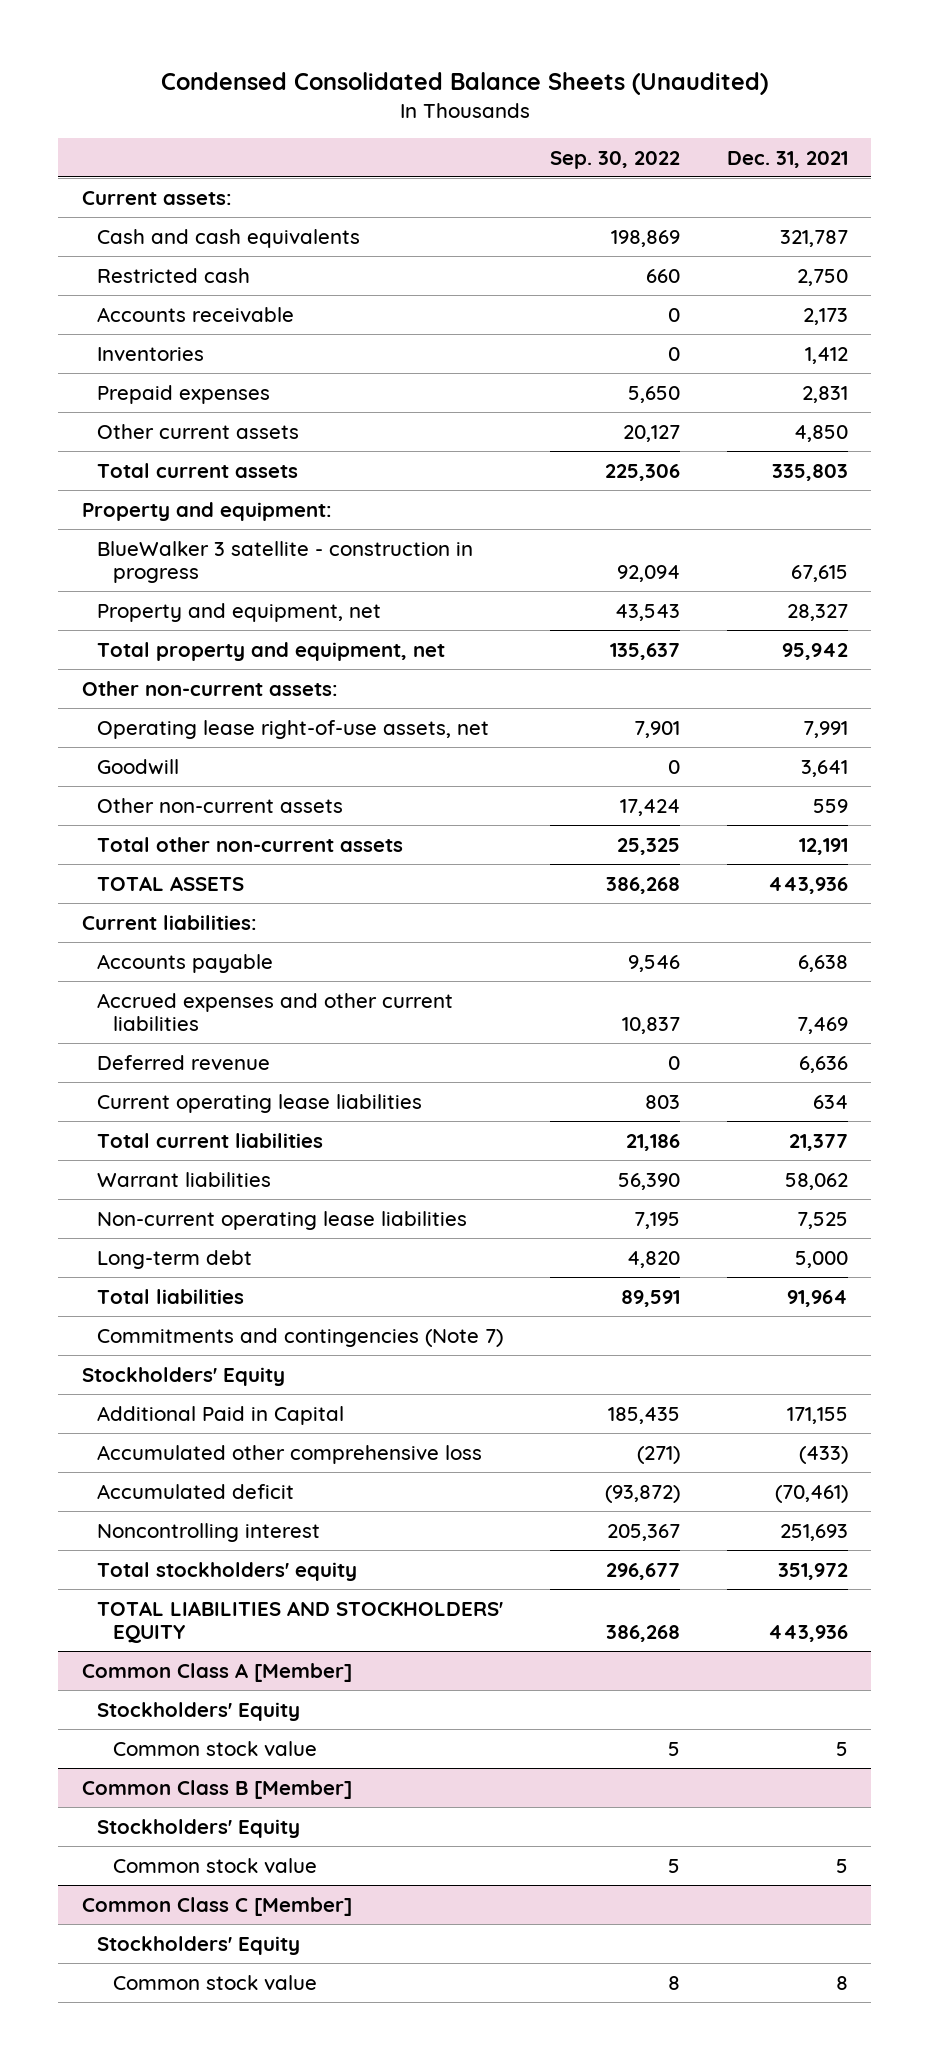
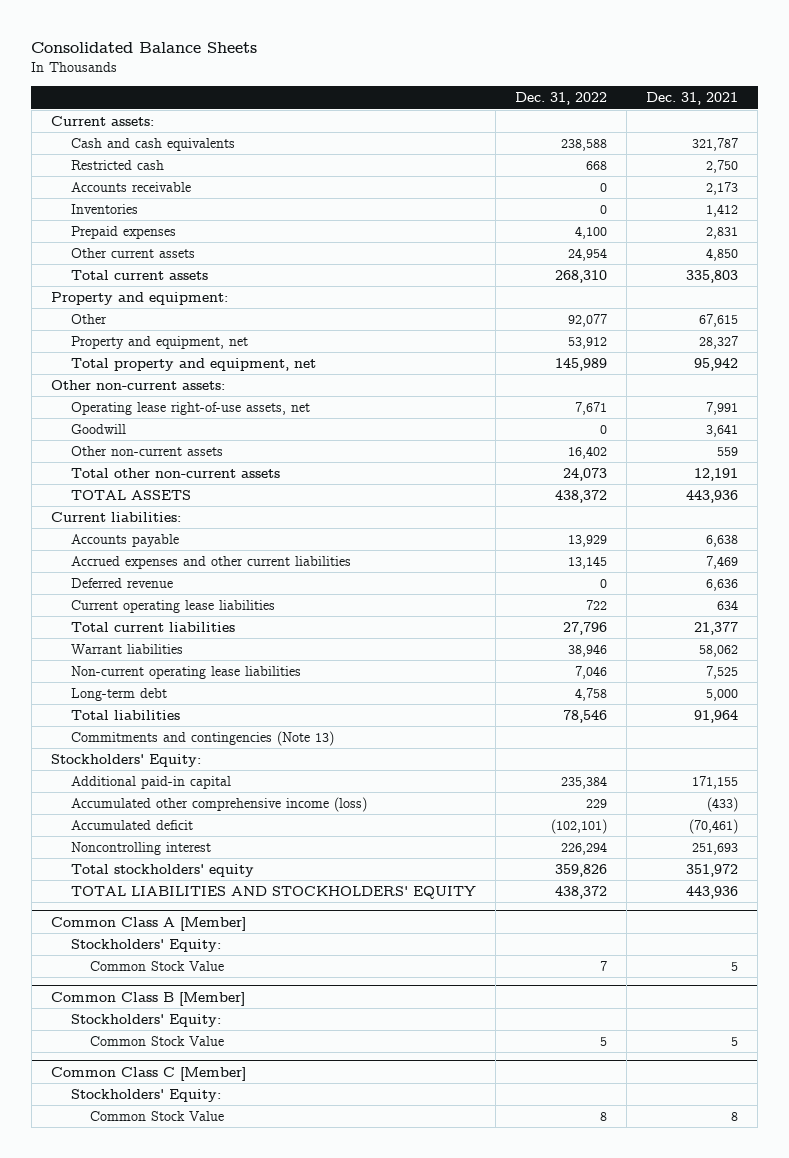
- Condensed Consolidated Balance Sheets (Unaudited)
+ Consolidated Balance Sheets
- | Sep. 30, 2022 | Dec. 31, 2021
+ | Dec. 31, 2022 | Dec. 31, 2021
- BlueWalker 3 satellite - construction in progress | 92,094 | 67,615
+ Other | 92,077 | 67,615
- Commitments and contingencies (Note 7)
- Stockholders' Equity
- Additional Paid in Capital | 185,435 | 171,155
- Accumulated other comprehensive loss | (271) | (433)
+ Commitments and contingencies (Note 13)
+ Stockholders' Equity:
+ Additional paid-in capital | 235,384 | 171,155
+ Accumulated other comprehensive income (loss) | 229 | (433)
@ Common Class A [Member]
- Stockholders' Equity
- Common stock value | 5 | 5
+ Stockholders' Equity:
+ Common Stock Value | 7 | 5
@ Common Class B [Member]
- Stockholders' Equity
- Common stock value | 5 | 5
+ Stockholders' Equity:
+ Common Stock Value | 5 | 5
@ Common Class C [Member]
- Stockholders' Equity
- Common stock value | 8 | 8
+ Stockholders' Equity:
+ Common Stock Value | 8 | 8

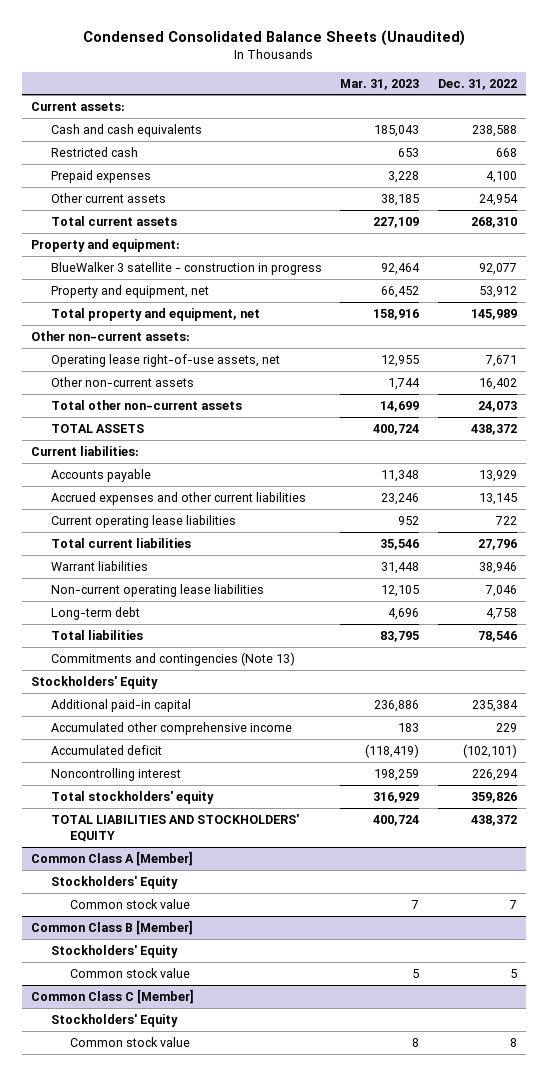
- Consolidated Balance Sheets
+ Condensed Consolidated Balance Sheets (Unaudited)
- | Dec. 31, 2022 | Dec. 31, 2021
+ | Mar. 31, 2023 | Dec. 31, 2022
- Accounts receivable | 0 | 2,173
- Inventories | 0 | 1,412
- Other | 92,077 | 67,615
+ BlueWalker 3 satellite - construction in progress | 92,464 | 92,077
- Goodwill | 0 | 3,641
- Deferred revenue | 0 | 6,636
- Stockholders' Equity:
+ Stockholders' Equity
- Accumulated other comprehensive income (loss) | 229 | (433)
+ Accumulated other comprehensive income | 183 | 229
@ Common Class A [Member]
- Stockholders' Equity:
- Common Stock Value | 7 | 5
+ Stockholders' Equity
+ Common stock value | 7 | 7
@ Common Class B [Member]
- Stockholders' Equity:
- Common Stock Value | 5 | 5
+ Stockholders' Equity
+ Common stock value | 5 | 5
@ Common Class C [Member]
- Stockholders' Equity:
- Common Stock Value | 8 | 8
+ Stockholders' Equity
+ Common stock value | 8 | 8

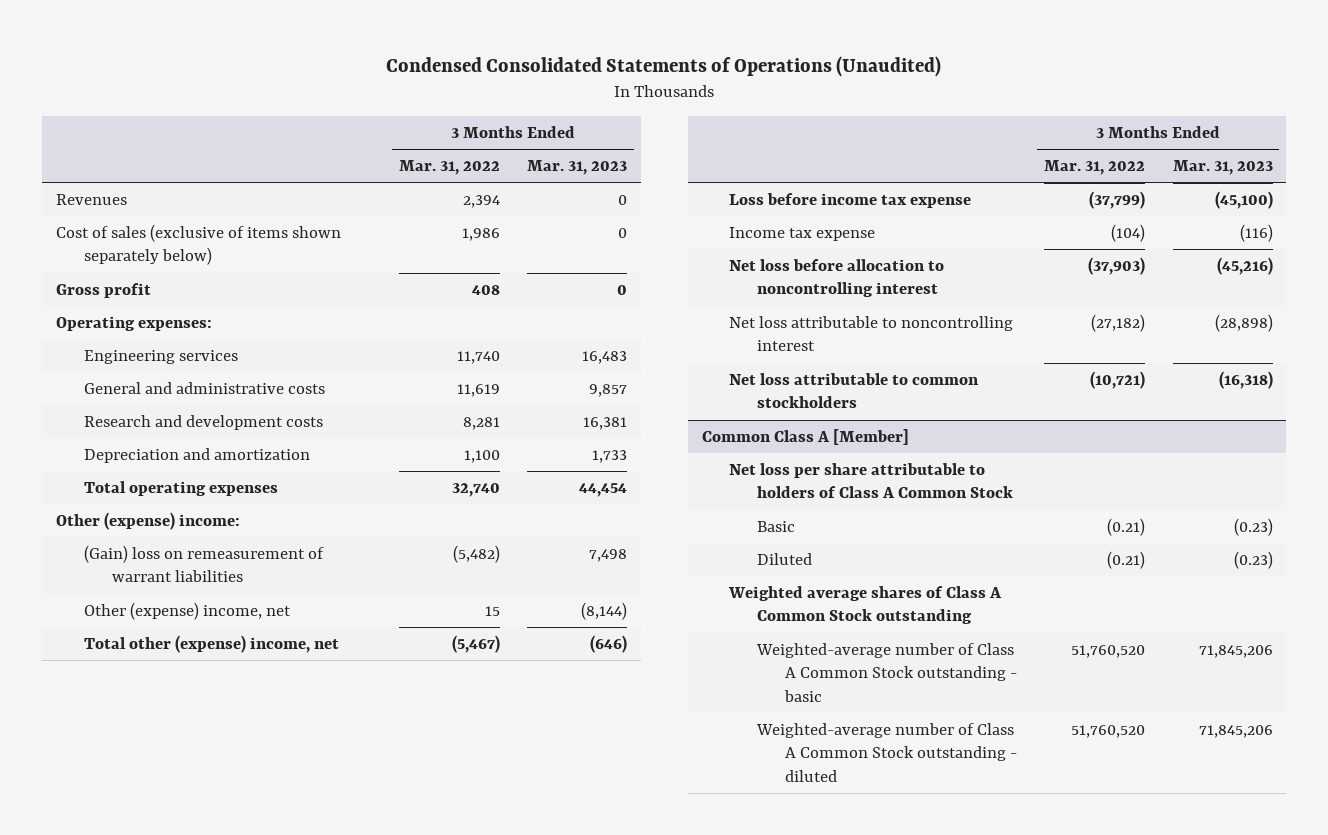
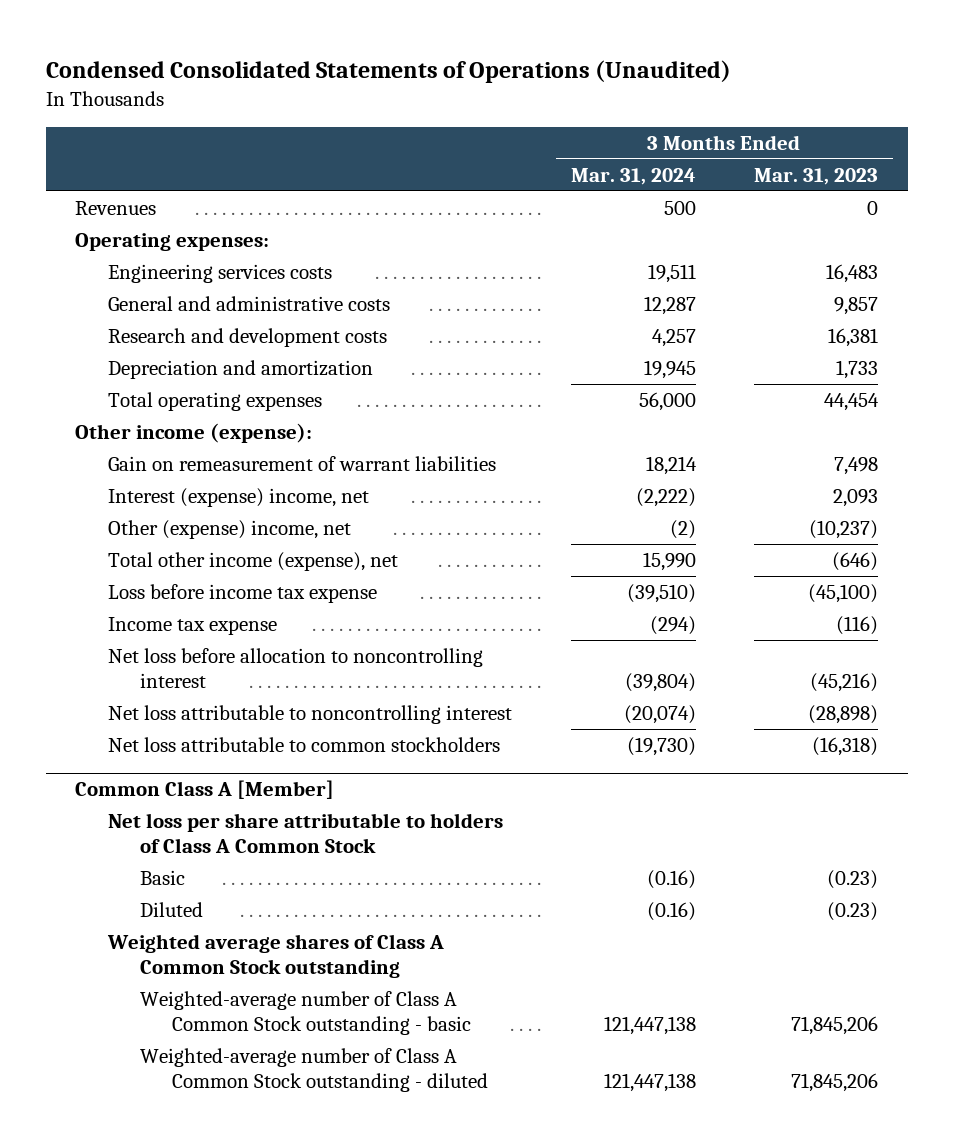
- | 3 Months Ended Mar. 31, 2022 | 3 Months Ended Mar. 31, 2023
+ | 3 Months Ended Mar. 31, 2024 | 3 Months Ended Mar. 31, 2023
- Cost of sales (exclusive of items shown separately below) | 1,986 | 0
- Gross profit | 408 | 0
- Engineering services | 11,740 | 16,483
+ Engineering services costs | 19,511 | 16,483
- Other (expense) income:
- (Gain) loss on remeasurement of warrant liabilities | (5,482) | 7,498
- Other (expense) income, net | 15 | (8,144)
- Total other (expense) income, net | (5,467) | (646)
+ Other income (expense):
+ Gain on remeasurement of warrant liabilities | 18,214 | 7,498
+ Interest (expense) income, net | (2,222) | 2,093
+ Other (expense) income, net | (2) | (10,237)
+ Total other income (expense), net | 15,990 | (646)

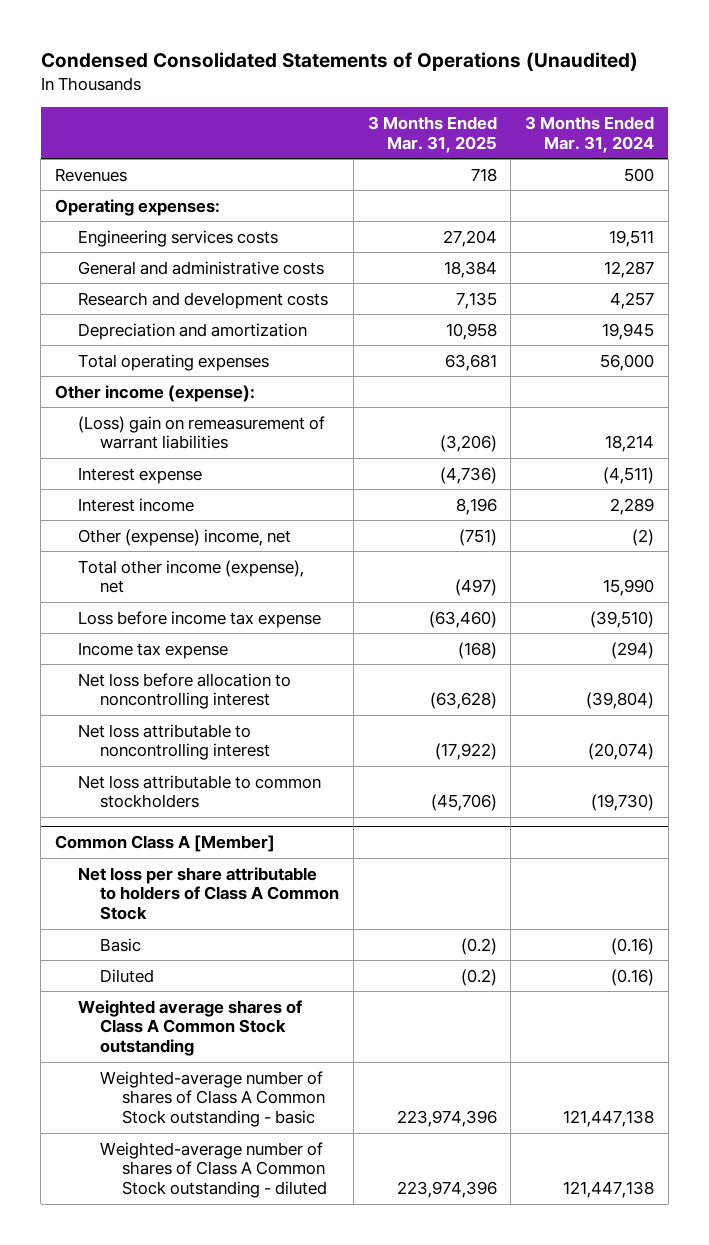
- | 3 Months Ended Mar. 31, 2024 | 3 Months Ended Mar. 31, 2023
+ | 3 Months Ended Mar. 31, 2025 | 3 Months Ended Mar. 31, 2024
- Gain on remeasurement of warrant liabilities | 18,214 | 7,498
- Interest (expense) income, net | (2,222) | 2,093
+ (Loss) gain on remeasurement of warrant liabilities | (3,206) | 18,214
+ Interest expense | (4,736) | (4,511)
+ Interest income | 8,196 | 2,289
@ Common Class A [Member]
- Weighted-average number of Class A Common Stock outstanding - basic | 121,447,138 | 71,845,206
- Weighted-average number of Class A Common Stock outstanding - diluted | 121,447,138 | 71,845,206
+ Weighted-average number of shares of Class A Common Stock outstanding - basic | 223,974,396 | 121,447,138
+ Weighted-average number of shares of Class A Common Stock outstanding - diluted | 223,974,396 | 121,447,138

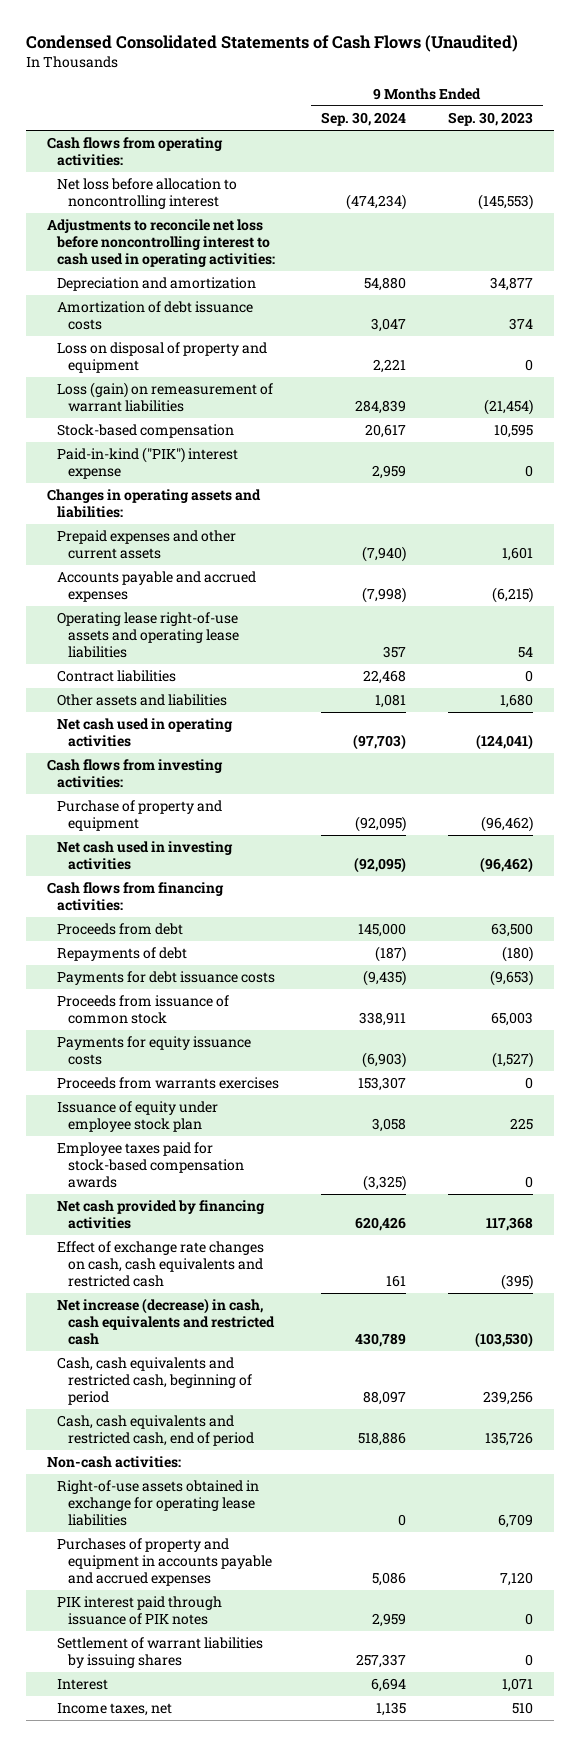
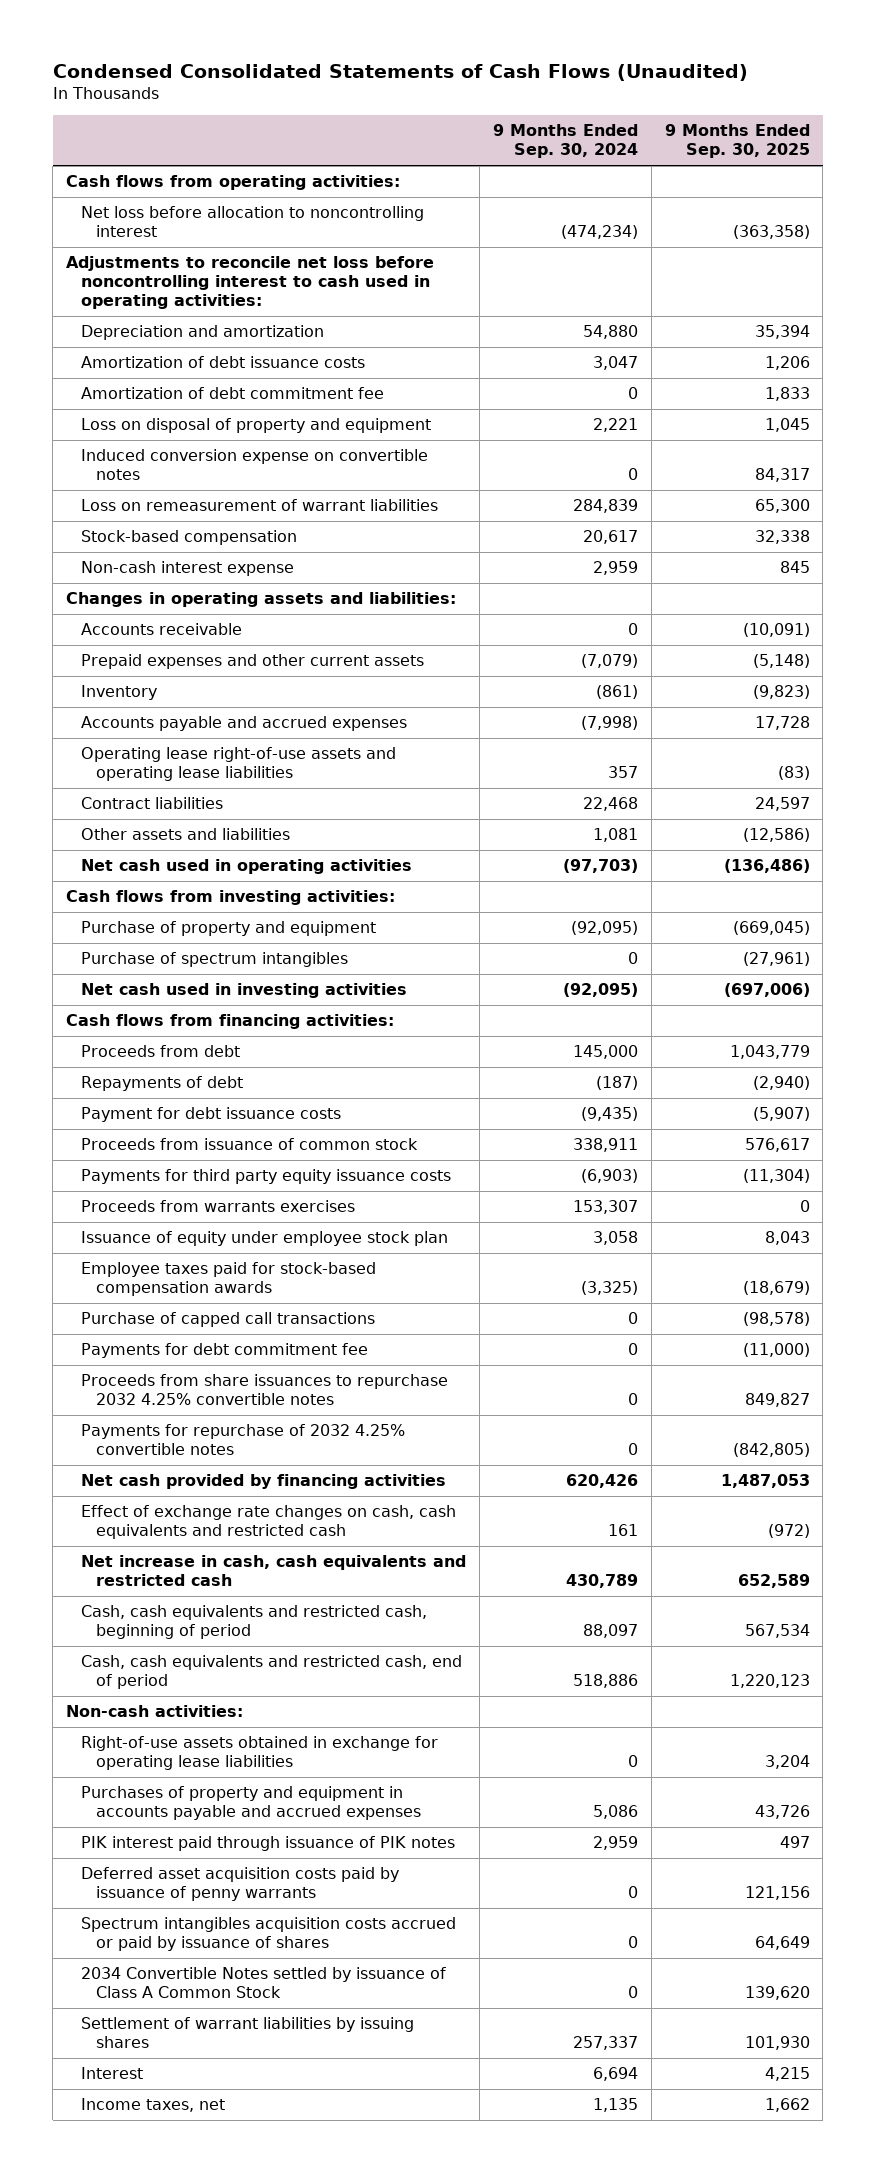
- | 9 Months Ended Sep. 30, 2024 | 9 Months Ended Sep. 30, 2023
+ | 9 Months Ended Sep. 30, 2024 | 9 Months Ended Sep. 30, 2025
+ Amortization of debt commitment fee | 0 | 1,833
- Loss (gain) on remeasurement of warrant liabilities | 284,839 | (21,454)
+ Induced conversion expense on convertible notes | 0 | 84,317
+ Loss on remeasurement of warrant liabilities | 284,839 | 65,300
- Paid-in-kind ("PIK") interest expense | 2,959 | 0
+ Non-cash interest expense | 2,959 | 845
- Prepaid expenses and other current assets | (7,940) | 1,601
+ Accounts receivable | 0 | (10,091)
+ Prepaid expenses and other current assets | (7,079) | (5,148)
+ Inventory | (861) | (9,823)
+ Purchase of spectrum intangibles | 0 | (27,961)
- Payments for debt issuance costs | (9,435) | (9,653)
+ Payment for debt issuance costs | (9,435) | (5,907)
- Payments for equity issuance costs | (6,903) | (1,527)
+ Payments for third party equity issuance costs | (6,903) | (11,304)
+ Purchase of capped call transactions | 0 | (98,578)
+ Payments for debt commitment fee | 0 | (11,000)
+ Proceeds from share issuances to repurchase 2032 4.25% convertible notes | 0 | 849,827
+ Payments for repurchase of 2032 4.25% convertible notes | 0 | (842,805)
- Net increase (decrease) in cash, cash equivalents and restricted cash | 430,789 | (103,530)
+ Net increase in cash, cash equivalents and restricted cash | 430,789 | 652,589
+ Deferred asset acquisition costs paid by issuance of penny warrants | 0 | 121,156
+ Spectrum intangibles acquisition costs accrued or paid by issuance of shares | 0 | 64,649
+ 2034 Convertible Notes settled by issuance of Class A Common Stock | 0 | 139,620

